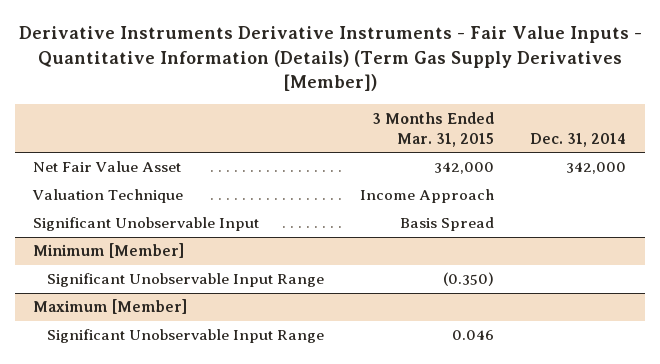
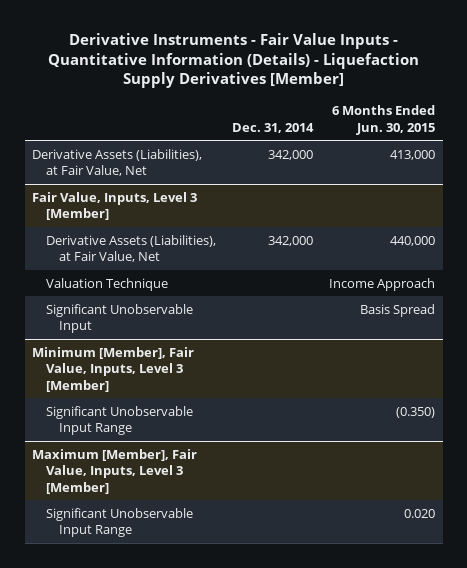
- Derivative Instruments Derivative Instruments - Fair Value Inputs - Quantitative Information (Details) (Term Gas Supply Derivatives [Member])
+ Derivative Instruments - Fair Value Inputs - Quantitative Information (Details) - Liquefaction Supply Derivatives [Member]
- | 3 Months Ended Mar. 31, 2015 | Dec. 31, 2014
+ | Dec. 31, 2014 | 6 Months Ended Jun. 30, 2015
- Net Fair Value Asset | 342,000 | 342,000
- Valuation Technique | Income Approach |
- Significant Unobservable Input | Basis Spread |
- Minimum [Member]
+ Derivative Assets (Liabilities), at Fair Value, Net | 342,000 | 413,000
+ Fair Value, Inputs, Level 3 [Member]
+ Derivative Assets (Liabilities), at Fair Value, Net | 342,000 | 440,000
+ Valuation Technique | | Income Approach
+ Significant Unobservable Input | | Basis Spread
+ Minimum [Member], Fair Value, Inputs, Level 3 [Member]
- Maximum [Member]
+ Maximum [Member], Fair Value, Inputs, Level 3 [Member]

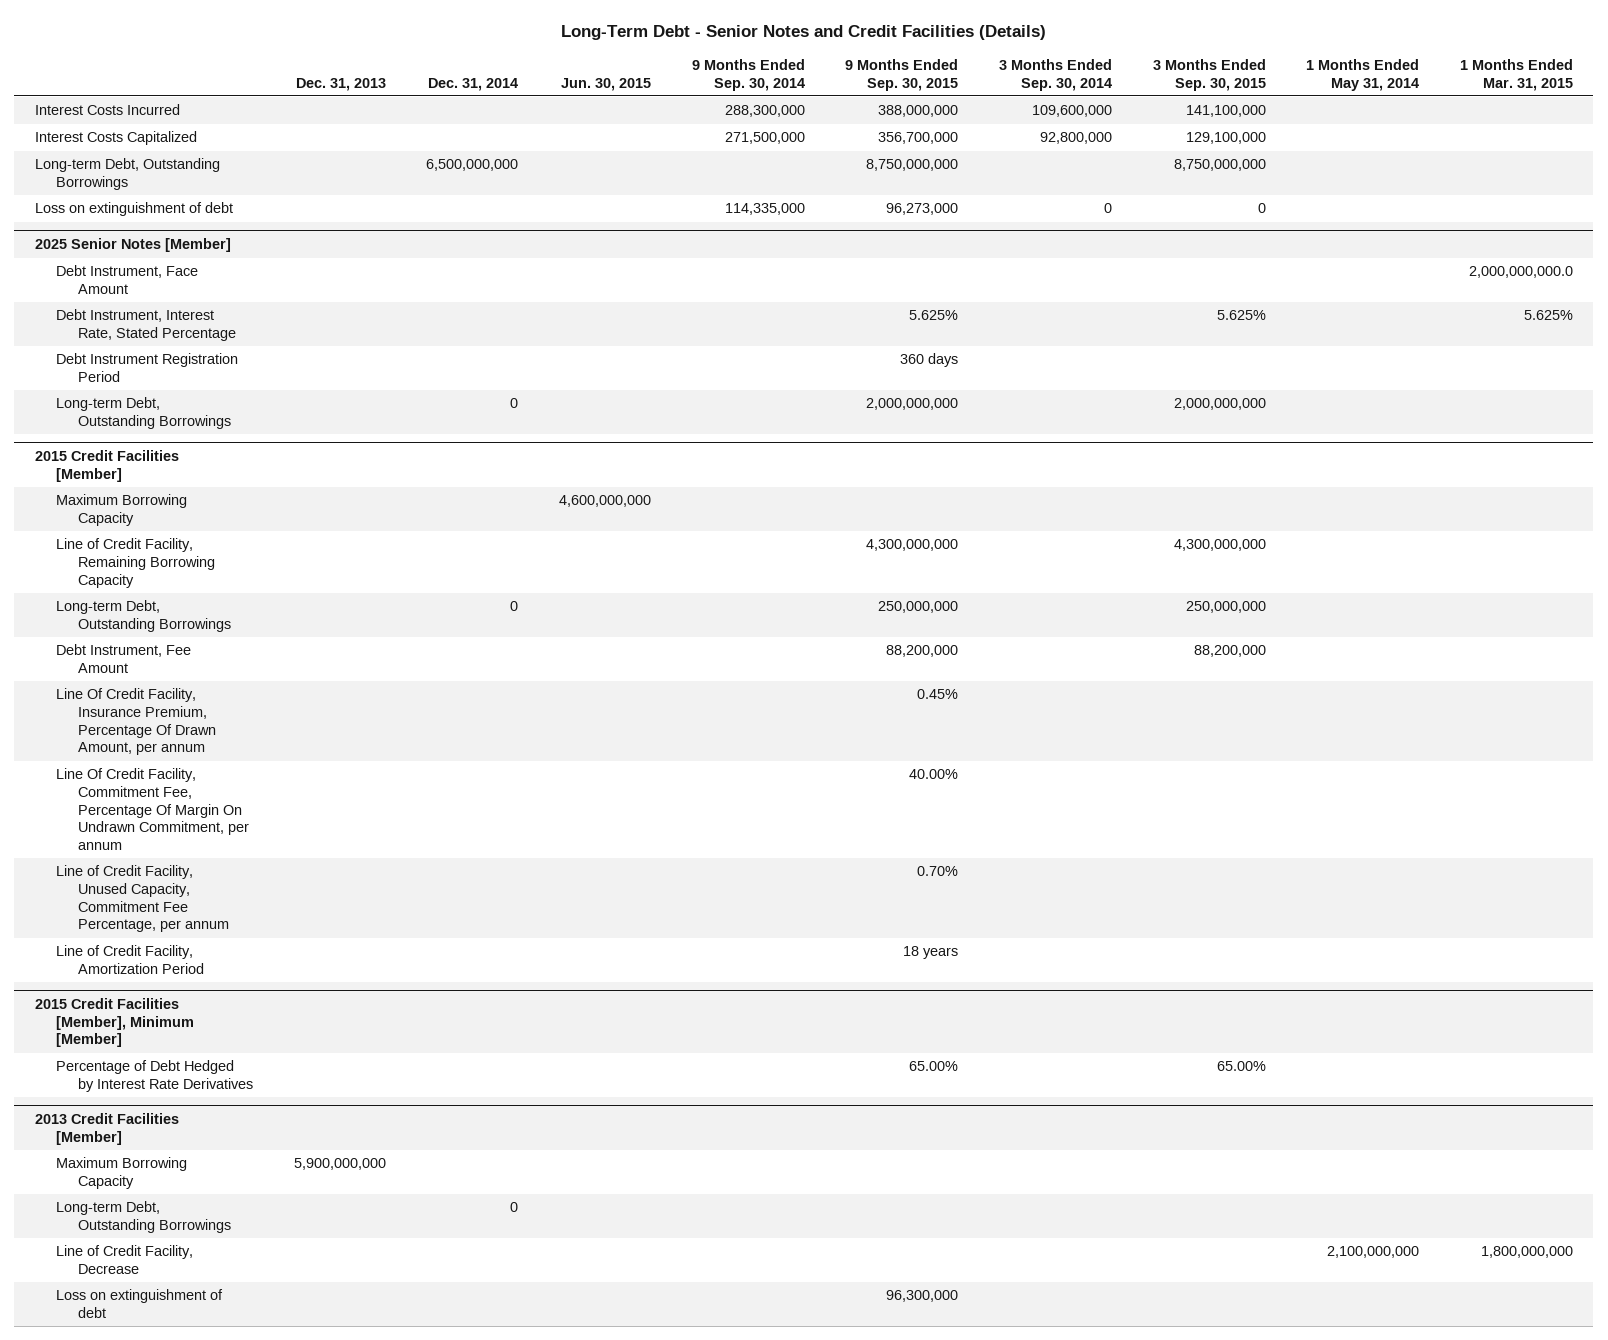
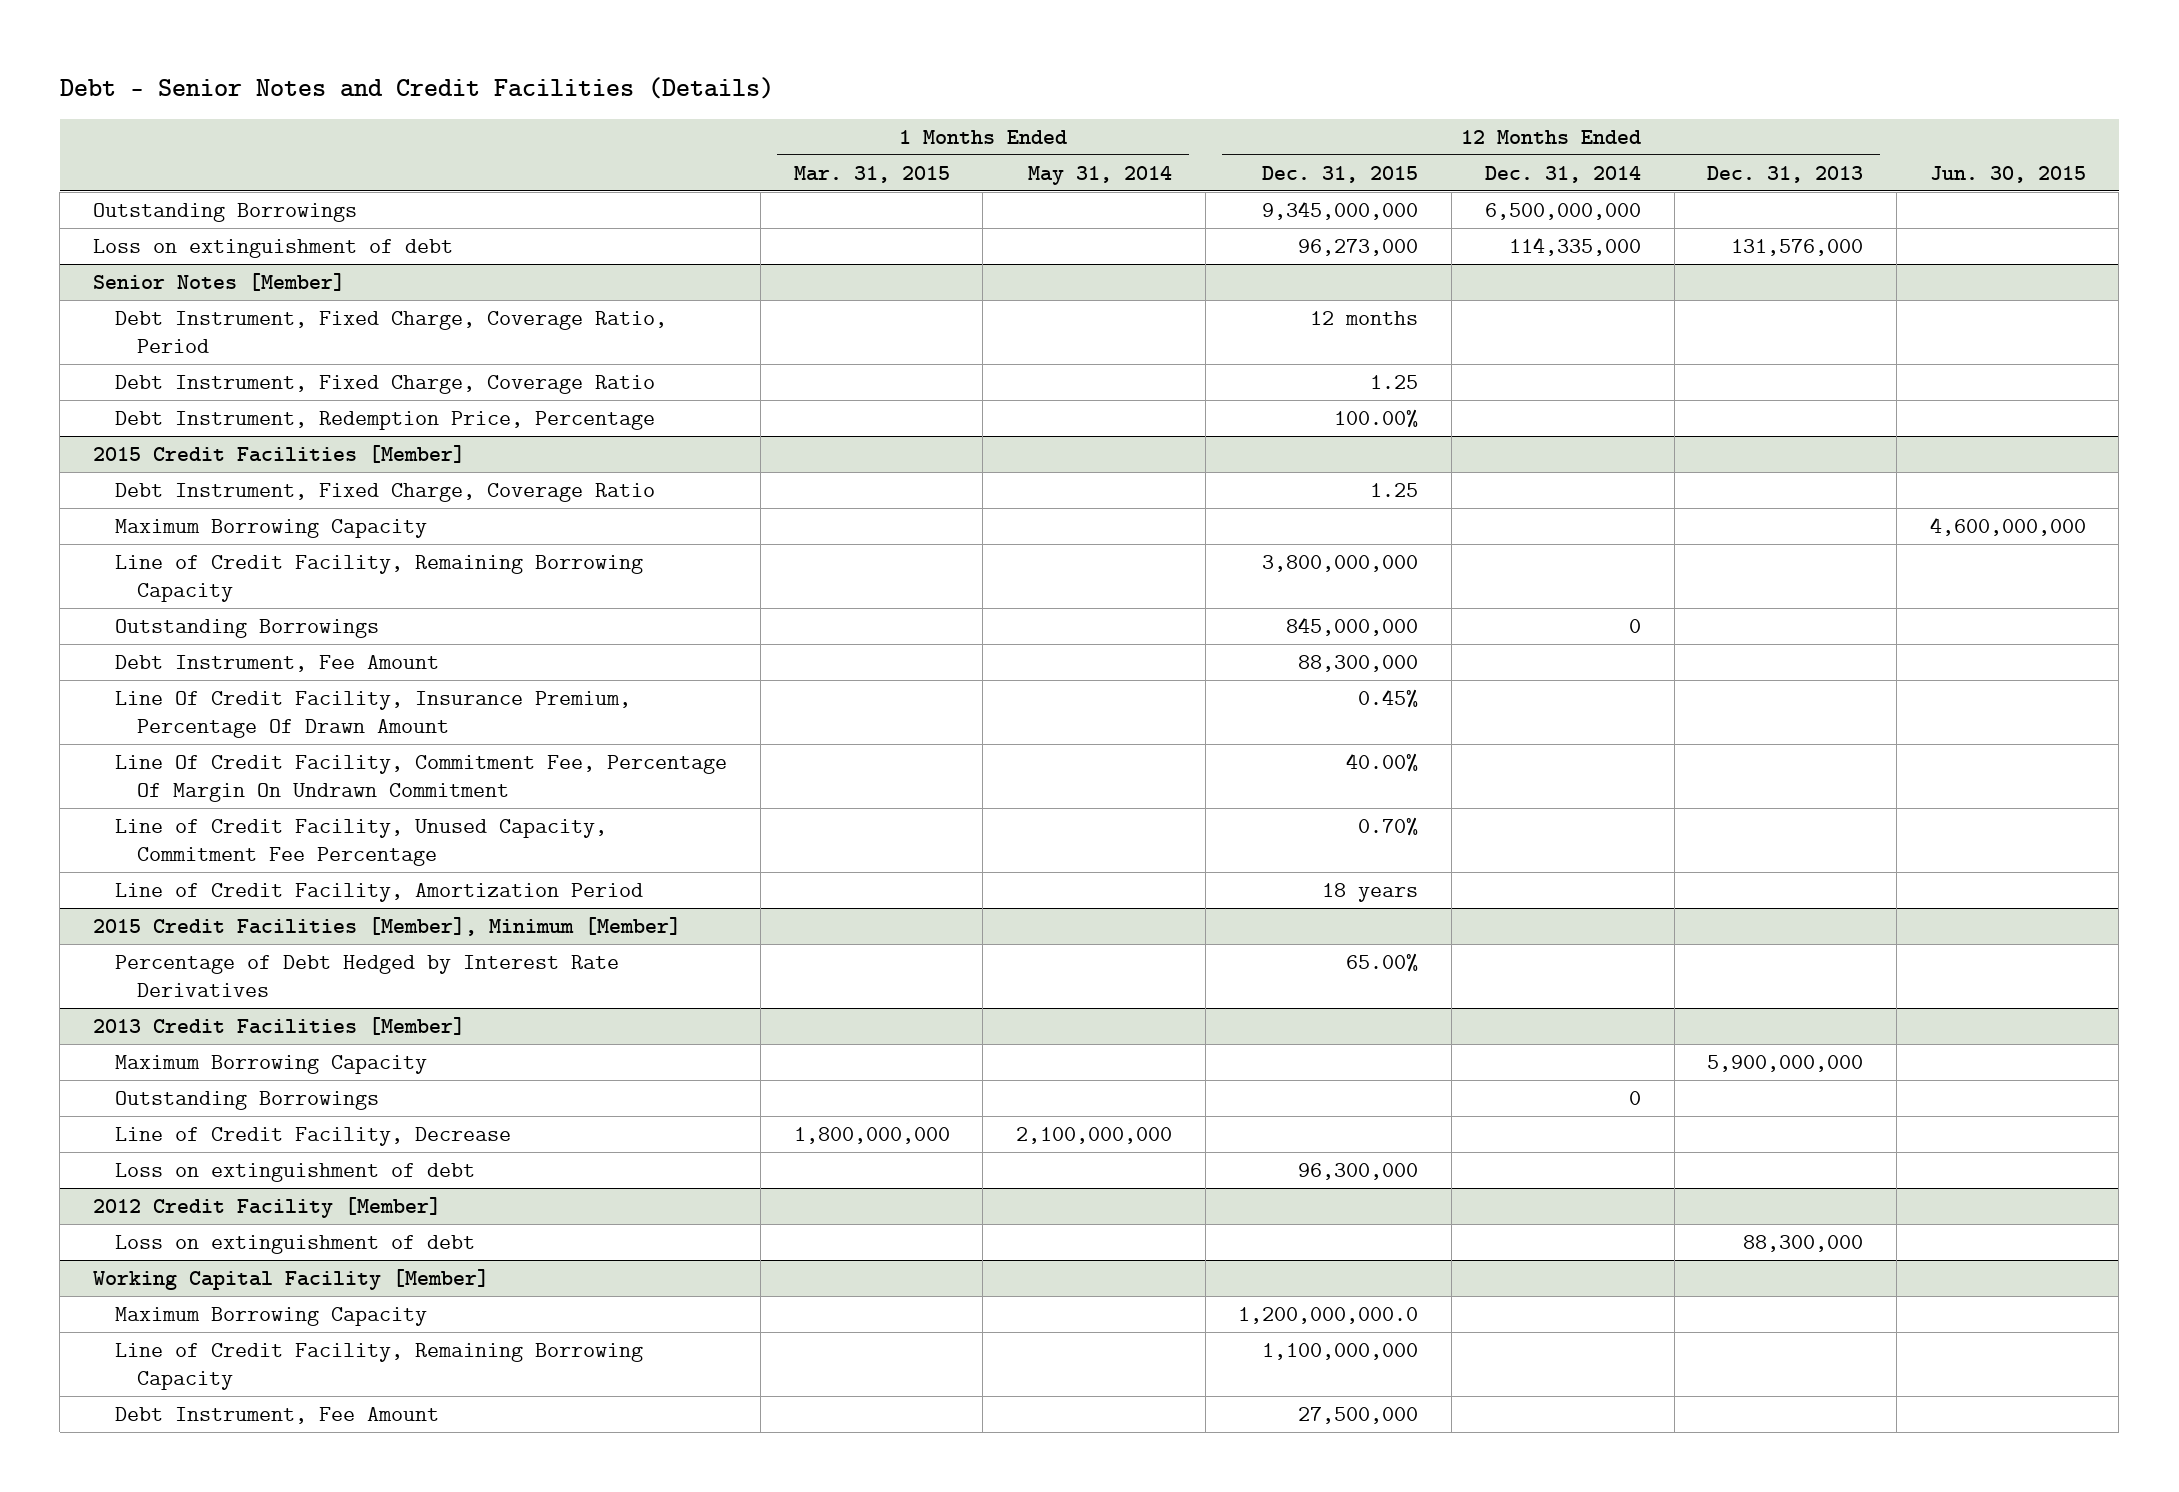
- Long-Term Debt - Senior Notes and Credit Facilities (Details)
+ Debt - Senior Notes and Credit Facilities (Details)
- | Dec. 31, 2013 | Dec. 31, 2014 | Jun. 30, 2015 | 9 Months Ended Sep. 30, 2014 | 9 Months Ended Sep. 30, 2015 | 3 Months Ended Sep. 30, 2014 | 3 Months Ended Sep. 30, 2015 | 1 Months Ended May 31, 2014 | 1 Months Ended Mar. 31, 2015
+ | 1 Months Ended Mar. 31, 2015 | 1 Months Ended May 31, 2014 | 12 Months Ended Dec. 31, 2015 | 12 Months Ended Dec. 31, 2014 | 12 Months Ended Dec. 31, 2013 | Jun. 30, 2015
- Interest Costs Incurred | | | | 288,300,000 | 388,000,000 | 109,600,000 | 141,100,000 | |
- Interest Costs Capitalized | | | | 271,500,000 | 356,700,000 | 92,800,000 | 129,100,000 | |
- Long-term Debt, Outstanding Borrowings | | 6,500,000,000 | | | 8,750,000,000 | | 8,750,000,000 | |
+ Outstanding Borrowings | | | 9,345,000,000 | 6,500,000,000 | |
- 2025 Senior Notes [Member]
- Debt Instrument, Face Amount | | | | | | | | | 2,000,000,000.0
- Debt Instrument, Interest Rate, Stated Percentage | | | | | 5.625% | | 5.625% | | 5.625%
- Debt Instrument Registration Period | | | | | 360 days | | | |
- Long-term Debt, Outstanding Borrowings | | 0 | | | 2,000,000,000 | | 2,000,000,000 | |
+ Senior Notes [Member]
+ Debt Instrument, Fixed Charge, Coverage Ratio, Period | | | 12 months | | |
+ Debt Instrument, Fixed Charge, Coverage Ratio | | | 1.25 | | |
+ Debt Instrument, Redemption Price, Percentage | | | 100.00% | | |
@ 2015 Credit Facilities [Member]
+ Debt Instrument, Fixed Charge, Coverage Ratio | | | 1.25 | | |
- Long-term Debt, Outstanding Borrowings | | 0 | | | 250,000,000 | | 250,000,000 | |
+ Outstanding Borrowings | | | 845,000,000 | 0 | |
- Line Of Credit Facility, Insurance Premium, Percentage Of Drawn Amount, per annum | | | | | 0.45% | | | |
- Line Of Credit Facility, Commitment Fee, Percentage Of Margin On Undrawn Commitment, per annum | | | | | 40.00% | | | |
- Line of Credit Facility, Unused Capacity, Commitment Fee Percentage, per annum | | | | | 0.70% | | | |
+ Line Of Credit Facility, Insurance Premium, Percentage Of Drawn Amount | | | 0.45% | | |
+ Line Of Credit Facility, Commitment Fee, Percentage Of Margin On Undrawn Commitment | | | 40.00% | | |
+ Line of Credit Facility, Unused Capacity, Commitment Fee Percentage | | | 0.70% | | |
@ 2013 Credit Facilities [Member]
- Long-term Debt, Outstanding Borrowings | | 0 | | | | | | |
+ Outstanding Borrowings | | | | 0 | |
+ 2012 Credit Facility [Member]
+ Loss on extinguishment of debt | | | | | 88,300,000 |
+ Working Capital Facility [Member]
+ Maximum Borrowing Capacity | | | 1,200,000,000.0 | | |
+ Line of Credit Facility, Remaining Borrowing Capacity | | | 1,100,000,000 | | |
+ Debt Instrument, Fee Amount | | | 27,500,000 | | |

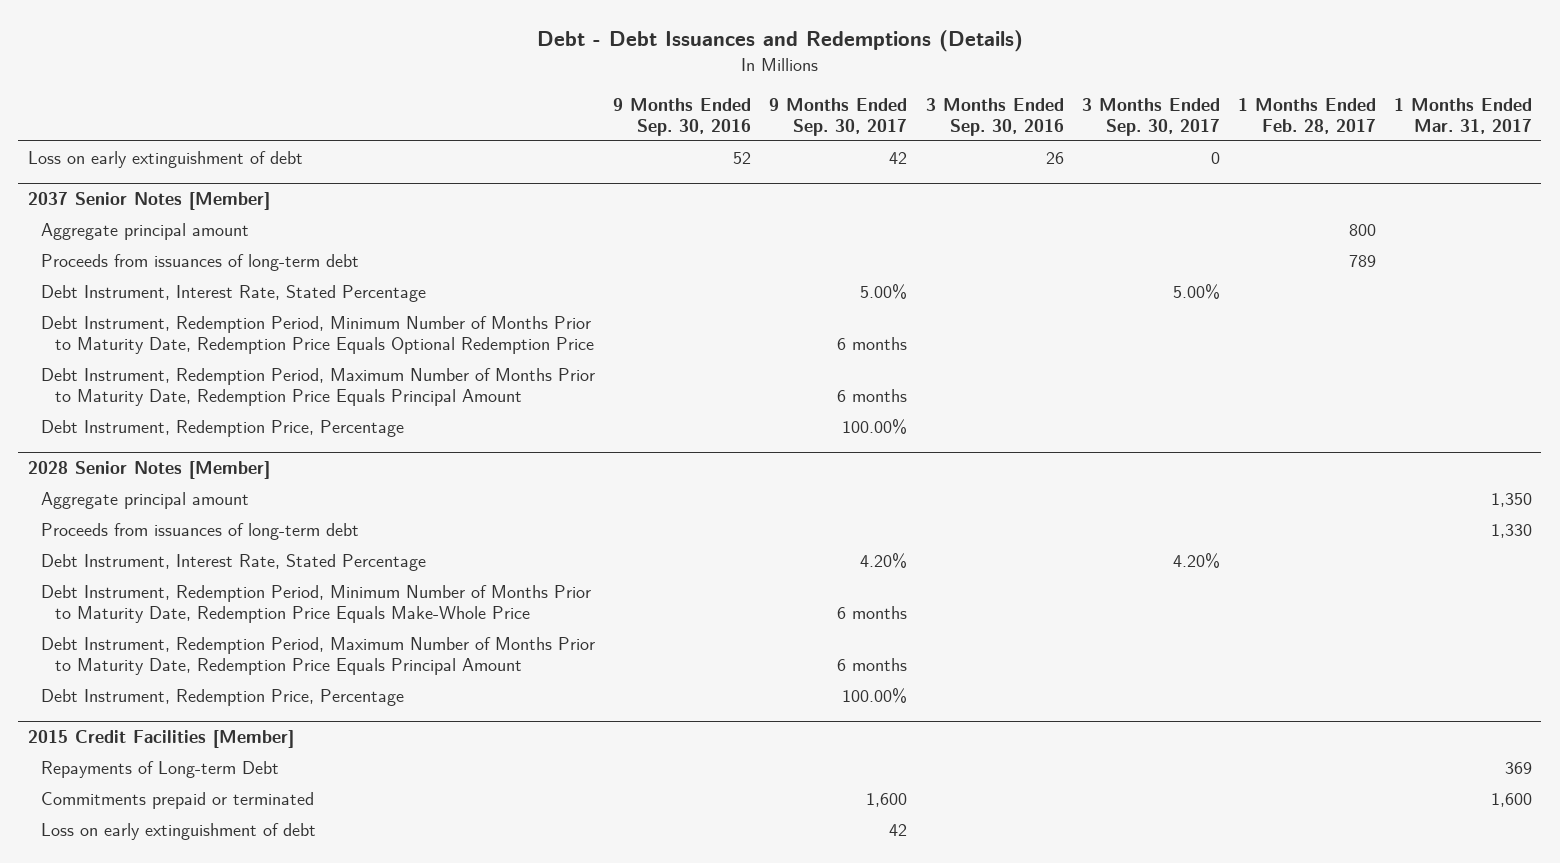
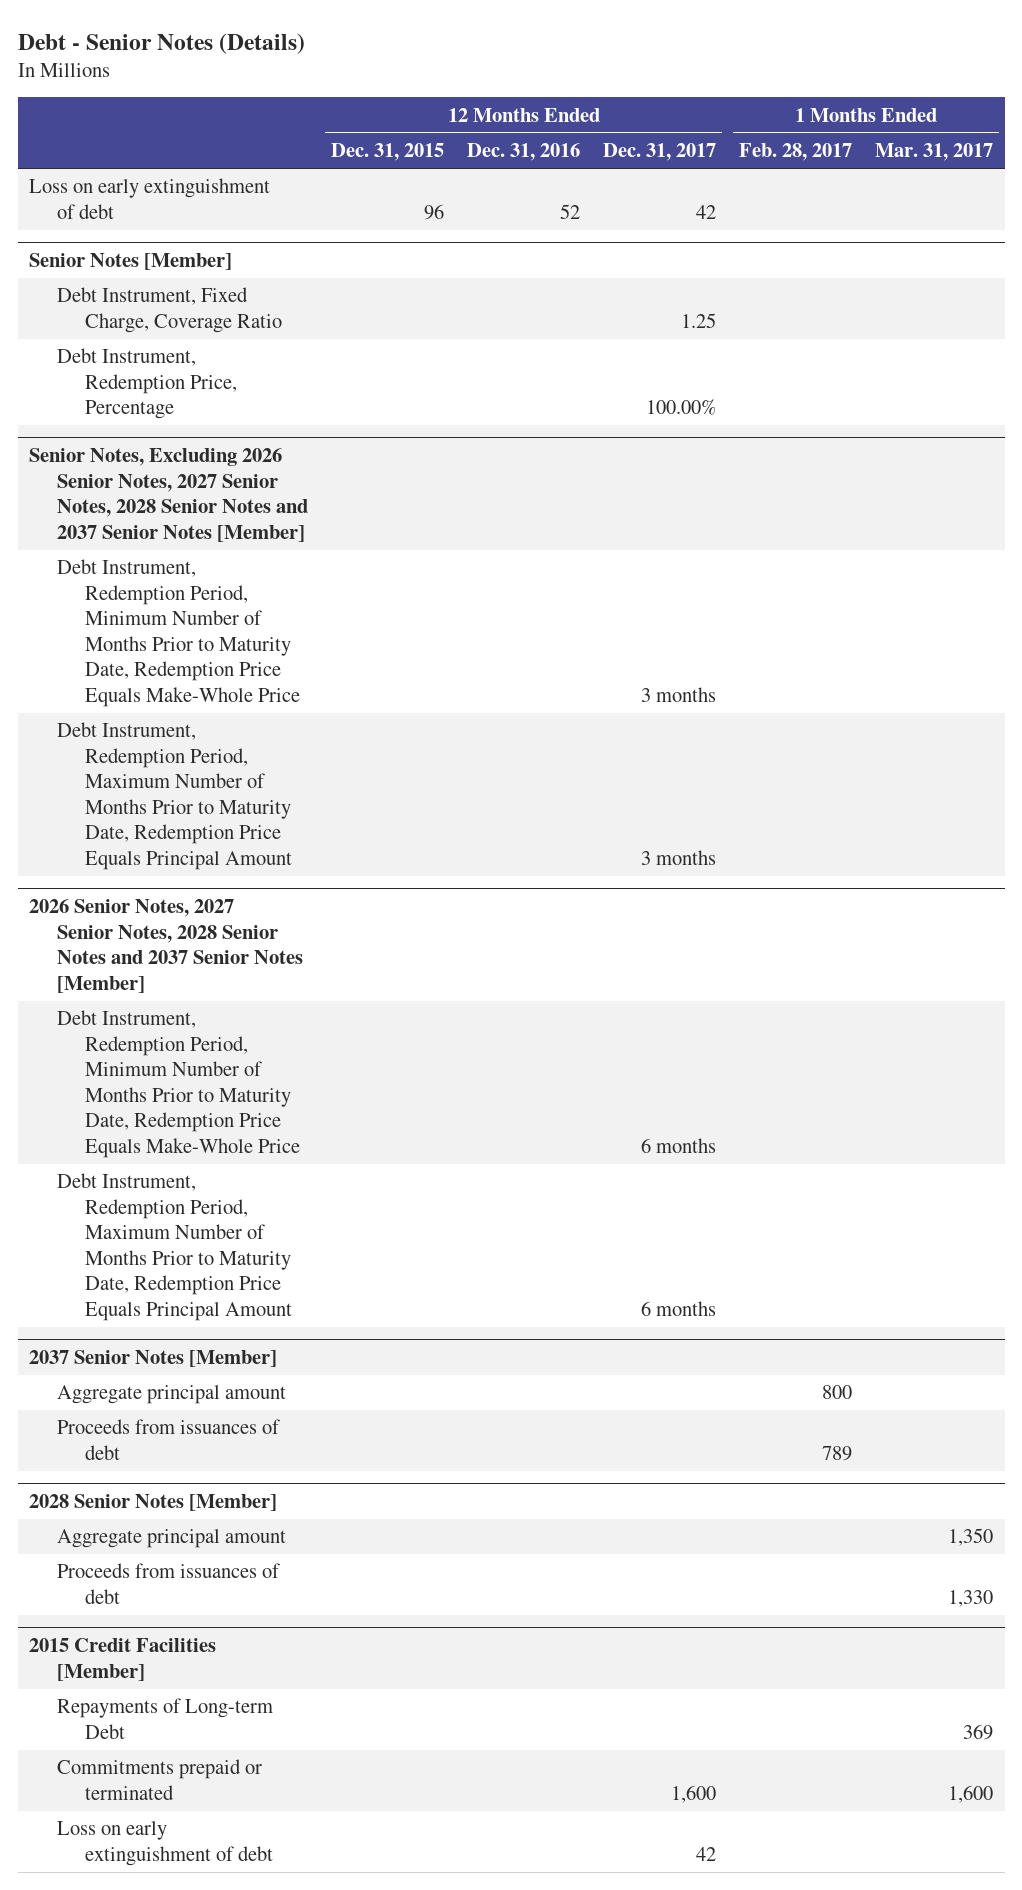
- Debt - Debt Issuances and Redemptions (Details)
+ Debt - Senior Notes (Details)
- | 9 Months Ended Sep. 30, 2016 | 9 Months Ended Sep. 30, 2017 | 3 Months Ended Sep. 30, 2016 | 3 Months Ended Sep. 30, 2017 | 1 Months Ended Feb. 28, 2017 | 1 Months Ended Mar. 31, 2017
+ | 12 Months Ended Dec. 31, 2015 | 12 Months Ended Dec. 31, 2016 | 12 Months Ended Dec. 31, 2017 | 1 Months Ended Feb. 28, 2017 | 1 Months Ended Mar. 31, 2017
+ Senior Notes [Member]
+ Debt Instrument, Fixed Charge, Coverage Ratio | | | 1.25 | |
+ Debt Instrument, Redemption Price, Percentage | | | 100.00% | |
+ Senior Notes, Excluding 2026 Senior Notes, 2027 Senior Notes, 2028 Senior Notes and 2037 Senior Notes [Member]
+ Debt Instrument, Redemption Period, Minimum Number of Months Prior to Maturity Date, Redemption Price Equals Make-Whole Price | | | 3 months | |
+ Debt Instrument, Redemption Period, Maximum Number of Months Prior to Maturity Date, Redemption Price Equals Principal Amount | | | 3 months | |
+ 2026 Senior Notes, 2027 Senior Notes, 2028 Senior Notes and 2037 Senior Notes [Member]
+ Debt Instrument, Redemption Period, Minimum Number of Months Prior to Maturity Date, Redemption Price Equals Make-Whole Price | | | 6 months | |
+ Debt Instrument, Redemption Period, Maximum Number of Months Prior to Maturity Date, Redemption Price Equals Principal Amount | | | 6 months | |
@ 2037 Senior Notes [Member]
- Proceeds from issuances of long-term debt | | | | | 789 |
- Debt Instrument, Interest Rate, Stated Percentage | | 5.00% | | 5.00% | |
- Debt Instrument, Redemption Period, Minimum Number of Months Prior to Maturity Date, Redemption Price Equals Optional Redemption Price | | 6 months | | | |
- Debt Instrument, Redemption Period, Maximum Number of Months Prior to Maturity Date, Redemption Price Equals Principal Amount | | 6 months | | | |
- Debt Instrument, Redemption Price, Percentage | | 100.00% | | | |
+ Proceeds from issuances of debt | | | | 789 |
@ 2028 Senior Notes [Member]
- Proceeds from issuances of long-term debt | | | | | | 1,330
- Debt Instrument, Interest Rate, Stated Percentage | | 4.20% | | 4.20% | |
- Debt Instrument, Redemption Period, Minimum Number of Months Prior to Maturity Date, Redemption Price Equals Make-Whole Price | | 6 months | | | |
- Debt Instrument, Redemption Period, Maximum Number of Months Prior to Maturity Date, Redemption Price Equals Principal Amount | | 6 months | | | |
- Debt Instrument, Redemption Price, Percentage | | 100.00% | | | |
+ Proceeds from issuances of debt | | | | | 1,330

